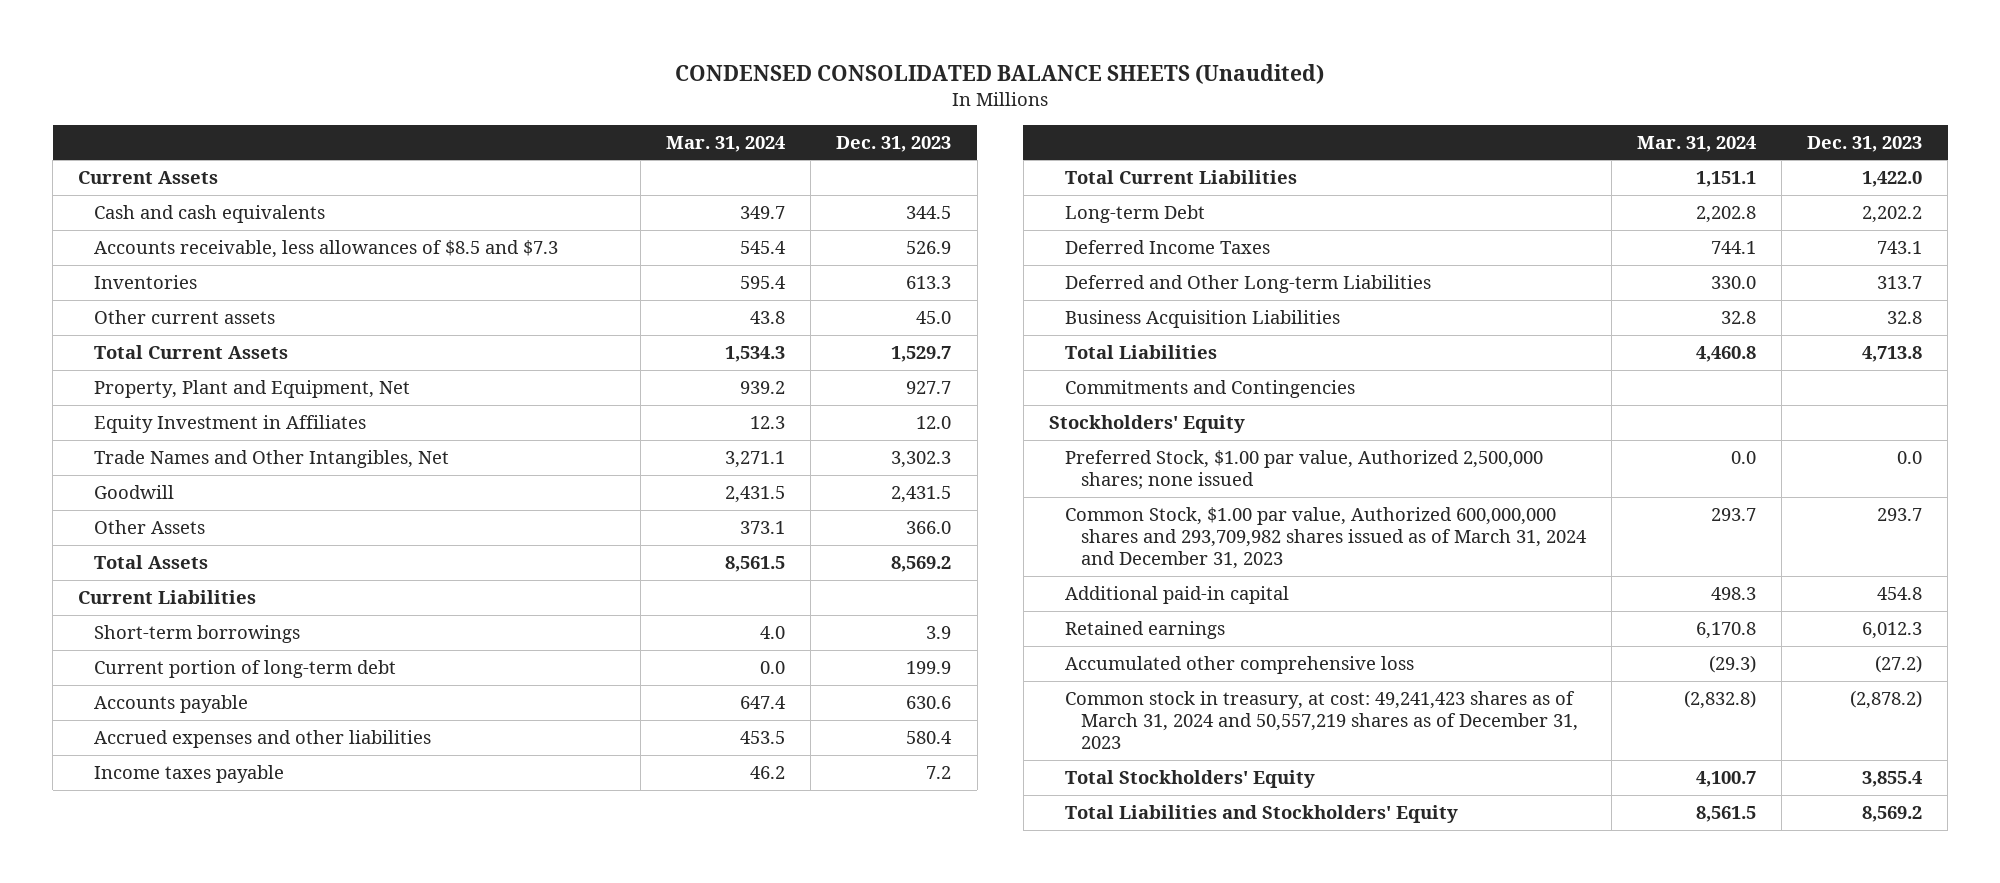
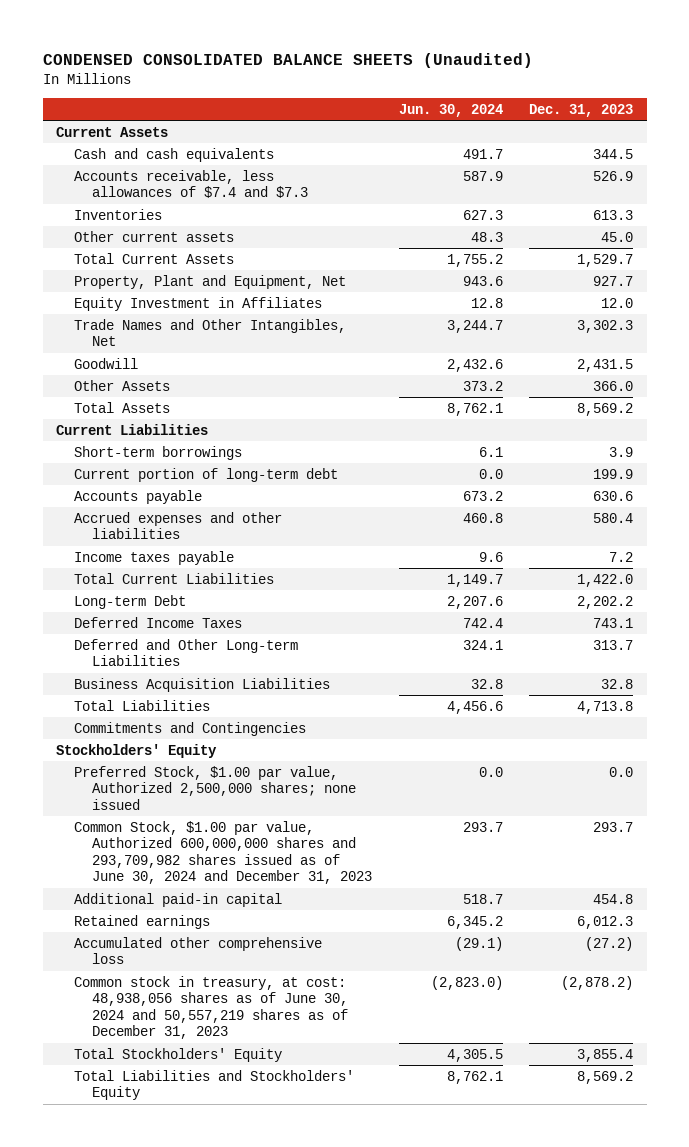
- | Mar. 31, 2024 | Dec. 31, 2023
+ | Jun. 30, 2024 | Dec. 31, 2023
- Accounts receivable, less allowances of $8.5 and $7.3 | 545.4 | 526.9
+ Accounts receivable, less allowances of $7.4 and $7.3 | 587.9 | 526.9
- Common Stock, $1.00 par value, Authorized 600,000,000 shares and 293,709,982 shares issued as of March 31, 2024 and December 31, 2023 | 293.7 | 293.7
+ Common Stock, $1.00 par value, Authorized 600,000,000 shares and 293,709,982 shares issued as of June 30, 2024 and December 31, 2023 | 293.7 | 293.7
- Common stock in treasury, at cost: 49,241,423 shares as of March 31, 2024 and 50,557,219 shares as of December 31, 2023 | (2,832.8) | (2,878.2)
+ Common stock in treasury, at cost: 48,938,056 shares as of June 30, 2024 and 50,557,219 shares as of December 31, 2023 | (2,823.0) | (2,878.2)

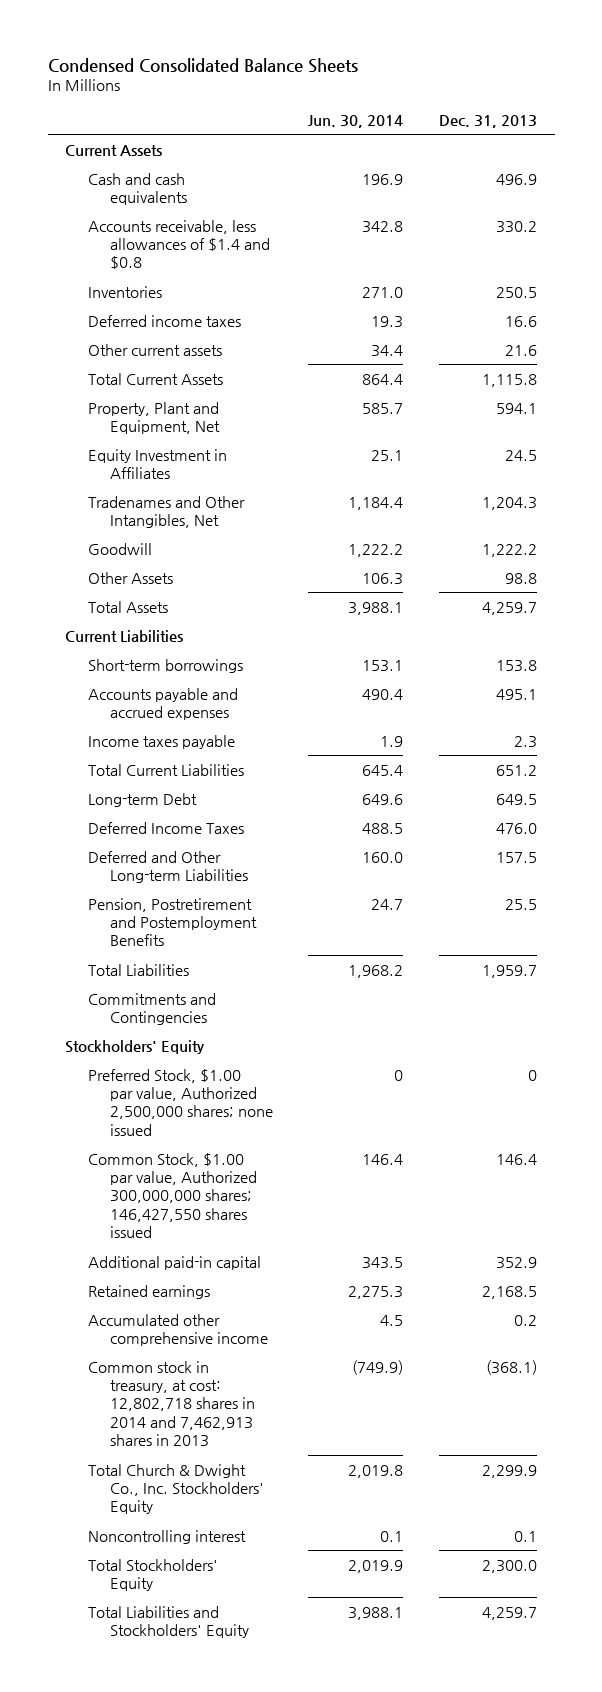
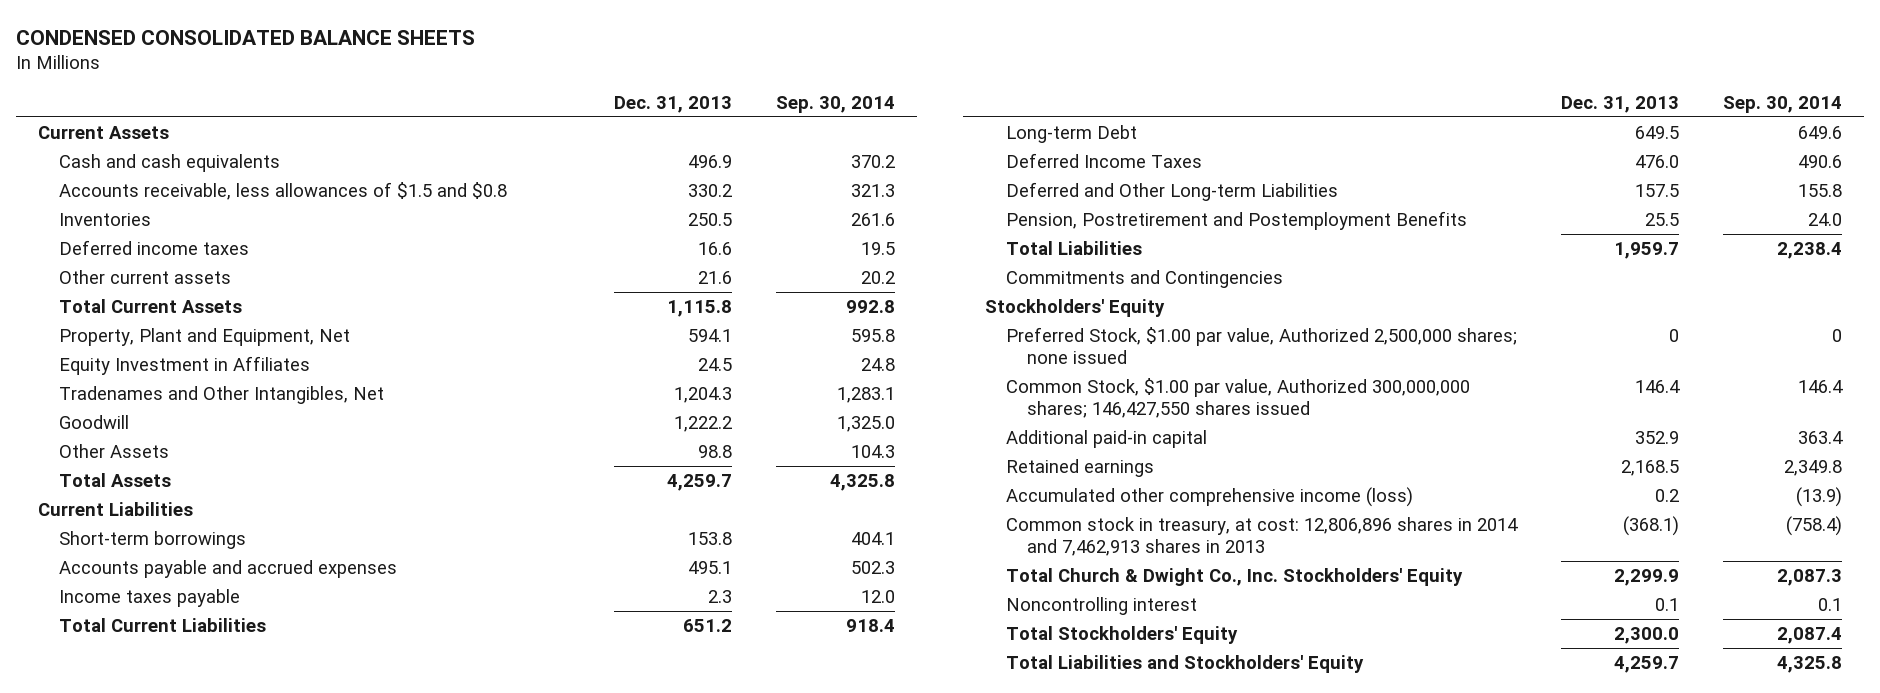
- Condensed Consolidated Balance Sheets
+ CONDENSED CONSOLIDATED BALANCE SHEETS
- | Jun. 30, 2014 | Dec. 31, 2013
+ | Dec. 31, 2013 | Sep. 30, 2014
- Accounts receivable, less allowances of $1.4 and $0.8 | 342.8 | 330.2
+ Accounts receivable, less allowances of $1.5 and $0.8 | 330.2 | 321.3
- Accumulated other comprehensive income | 4.5 | 0.2
- Common stock in treasury, at cost: 12,802,718 shares in 2014 and 7,462,913 shares in 2013 | (749.9) | (368.1)
+ Accumulated other comprehensive income (loss) | 0.2 | (13.9)
+ Common stock in treasury, at cost: 12,806,896 shares in 2014 and 7,462,913 shares in 2013 | (368.1) | (758.4)

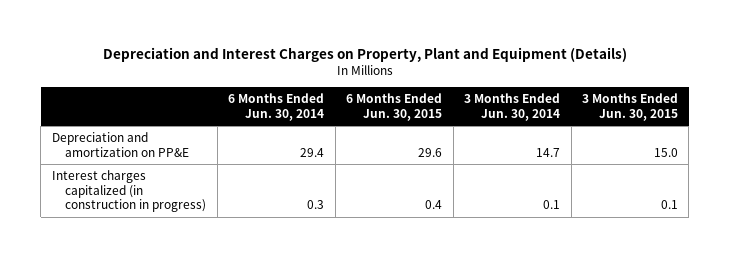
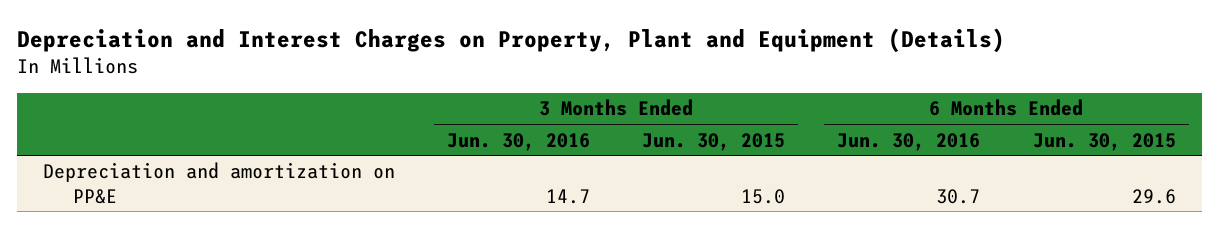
- | 6 Months Ended Jun. 30, 2014 | 6 Months Ended Jun. 30, 2015 | 3 Months Ended Jun. 30, 2014 | 3 Months Ended Jun. 30, 2015
+ | 3 Months Ended Jun. 30, 2016 | 3 Months Ended Jun. 30, 2015 | 6 Months Ended Jun. 30, 2016 | 6 Months Ended Jun. 30, 2015
- Interest charges capitalized (in construction in progress) | 0.3 | 0.4 | 0.1 | 0.1

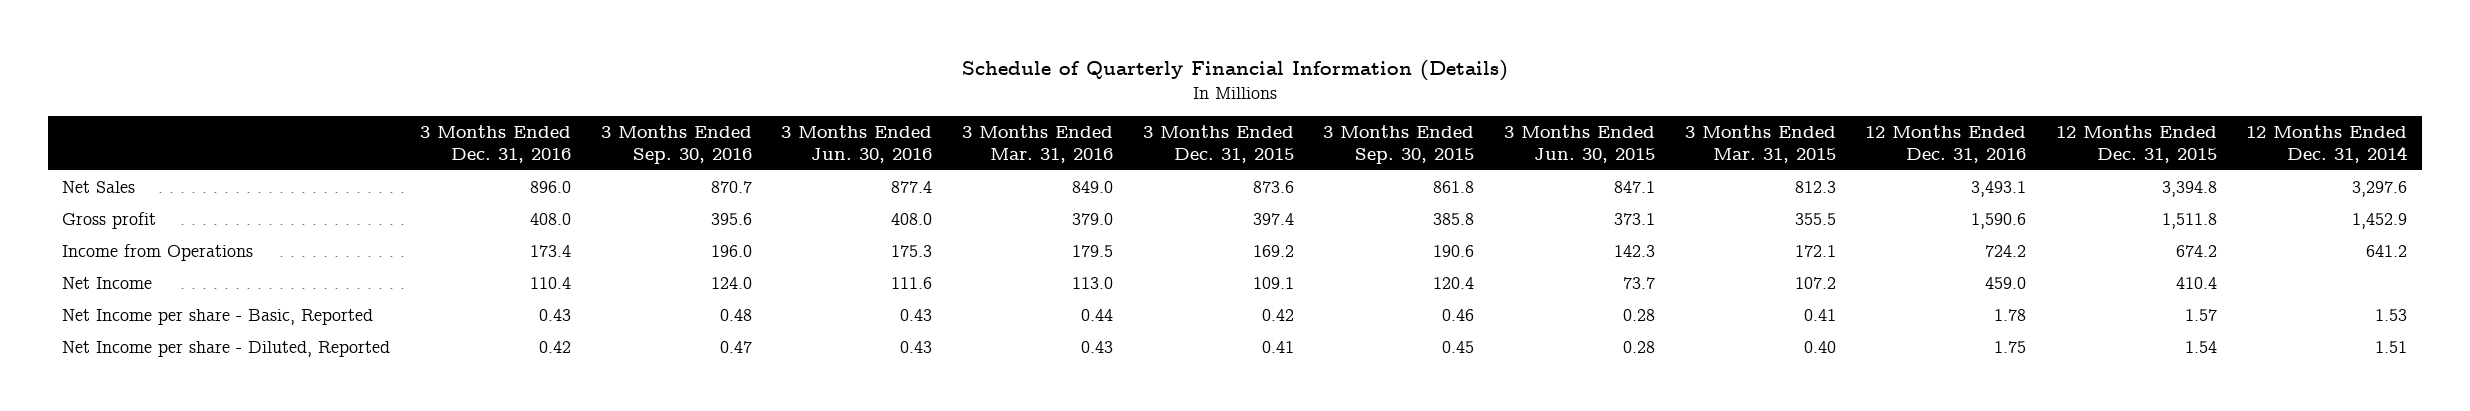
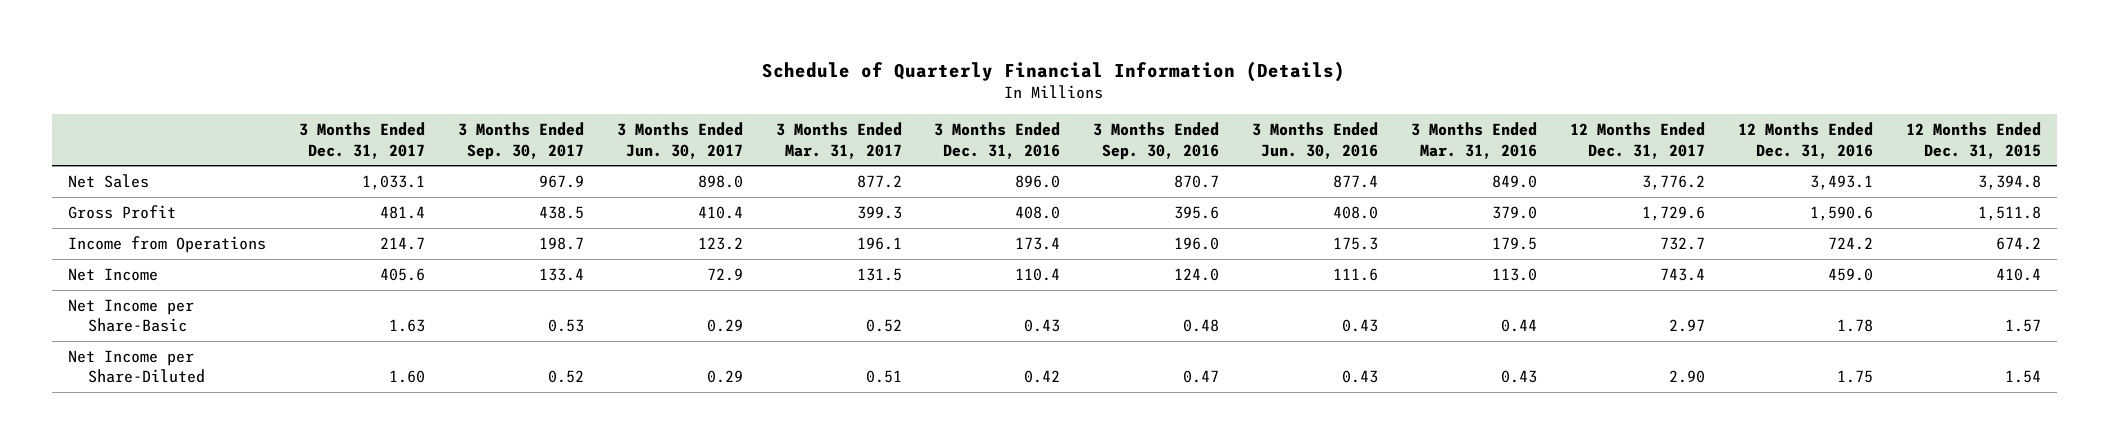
- | 3 Months Ended Dec. 31, 2016 | 3 Months Ended Sep. 30, 2016 | 3 Months Ended Jun. 30, 2016 | 3 Months Ended Mar. 31, 2016 | 3 Months Ended Dec. 31, 2015 | 3 Months Ended Sep. 30, 2015 | 3 Months Ended Jun. 30, 2015 | 3 Months Ended Mar. 31, 2015 | 12 Months Ended Dec. 31, 2016 | 12 Months Ended Dec. 31, 2015 | 12 Months Ended Dec. 31, 2014
+ | 3 Months Ended Dec. 31, 2017 | 3 Months Ended Sep. 30, 2017 | 3 Months Ended Jun. 30, 2017 | 3 Months Ended Mar. 31, 2017 | 3 Months Ended Dec. 31, 2016 | 3 Months Ended Sep. 30, 2016 | 3 Months Ended Jun. 30, 2016 | 3 Months Ended Mar. 31, 2016 | 12 Months Ended Dec. 31, 2017 | 12 Months Ended Dec. 31, 2016 | 12 Months Ended Dec. 31, 2015
- Gross profit | 408.0 | 395.6 | 408.0 | 379.0 | 397.4 | 385.8 | 373.1 | 355.5 | 1,590.6 | 1,511.8 | 1,452.9
+ Gross Profit | 481.4 | 438.5 | 410.4 | 399.3 | 408.0 | 395.6 | 408.0 | 379.0 | 1,729.6 | 1,590.6 | 1,511.8
- Net Income per share - Basic, Reported | 0.43 | 0.48 | 0.43 | 0.44 | 0.42 | 0.46 | 0.28 | 0.41 | 1.78 | 1.57 | 1.53
- Net Income per share - Diluted, Reported | 0.42 | 0.47 | 0.43 | 0.43 | 0.41 | 0.45 | 0.28 | 0.40 | 1.75 | 1.54 | 1.51
+ Net Income per Share-Basic | 1.63 | 0.53 | 0.29 | 0.52 | 0.43 | 0.48 | 0.43 | 0.44 | 2.97 | 1.78 | 1.57
+ Net Income per Share-Diluted | 1.60 | 0.52 | 0.29 | 0.51 | 0.42 | 0.47 | 0.43 | 0.43 | 2.90 | 1.75 | 1.54

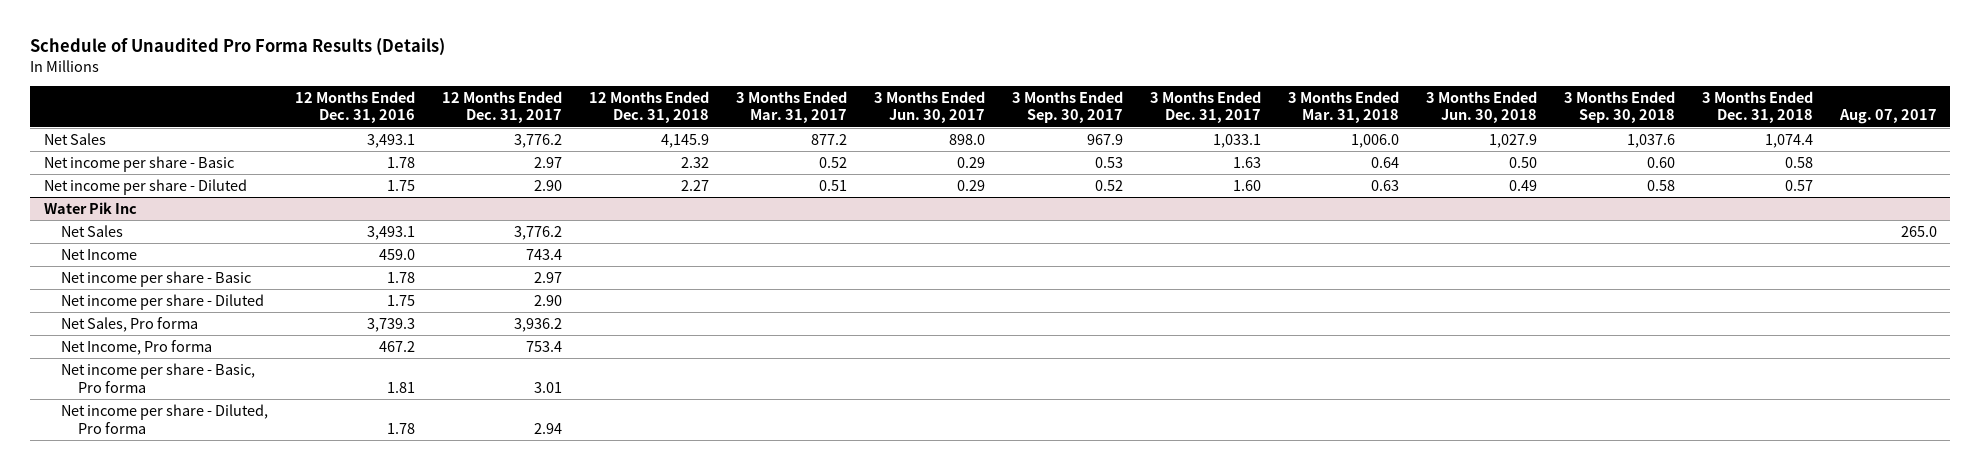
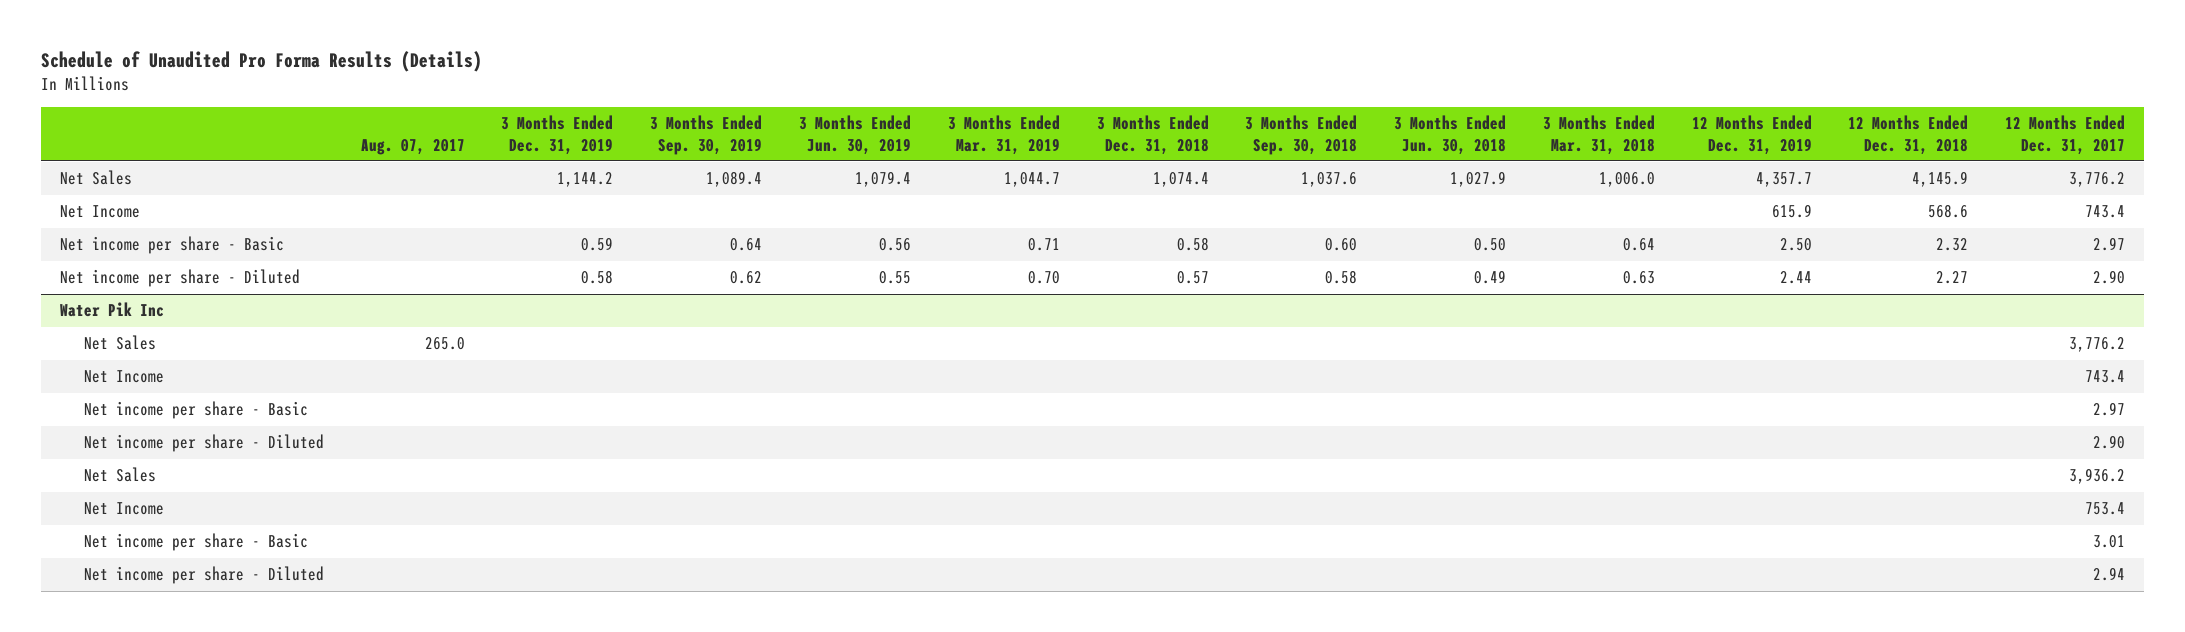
- | 12 Months Ended Dec. 31, 2016 | 12 Months Ended Dec. 31, 2017 | 12 Months Ended Dec. 31, 2018 | 3 Months Ended Mar. 31, 2017 | 3 Months Ended Jun. 30, 2017 | 3 Months Ended Sep. 30, 2017 | 3 Months Ended Dec. 31, 2017 | 3 Months Ended Mar. 31, 2018 | 3 Months Ended Jun. 30, 2018 | 3 Months Ended Sep. 30, 2018 | 3 Months Ended Dec. 31, 2018 | Aug. 07, 2017
+ | Aug. 07, 2017 | 3 Months Ended Dec. 31, 2019 | 3 Months Ended Sep. 30, 2019 | 3 Months Ended Jun. 30, 2019 | 3 Months Ended Mar. 31, 2019 | 3 Months Ended Dec. 31, 2018 | 3 Months Ended Sep. 30, 2018 | 3 Months Ended Jun. 30, 2018 | 3 Months Ended Mar. 31, 2018 | 12 Months Ended Dec. 31, 2019 | 12 Months Ended Dec. 31, 2018 | 12 Months Ended Dec. 31, 2017
+ Net Income | | | | | | | | | | 615.9 | 568.6 | 743.4
@ Water Pik Inc
- Net Sales, Pro forma | 3,739.3 | 3,936.2 | | | | | | | | | |
- Net Income, Pro forma | 467.2 | 753.4 | | | | | | | | | |
- Net income per share - Basic, Pro forma | 1.81 | 3.01 | | | | | | | | | |
- Net income per share - Diluted, Pro forma | 1.78 | 2.94 | | | | | | | | | |
+ Net Sales | | | | | | | | | | | | 3,936.2
+ Net Income | | | | | | | | | | | | 753.4
+ Net income per share - Basic | | | | | | | | | | | | 3.01
+ Net income per share - Diluted | | | | | | | | | | | | 2.94

